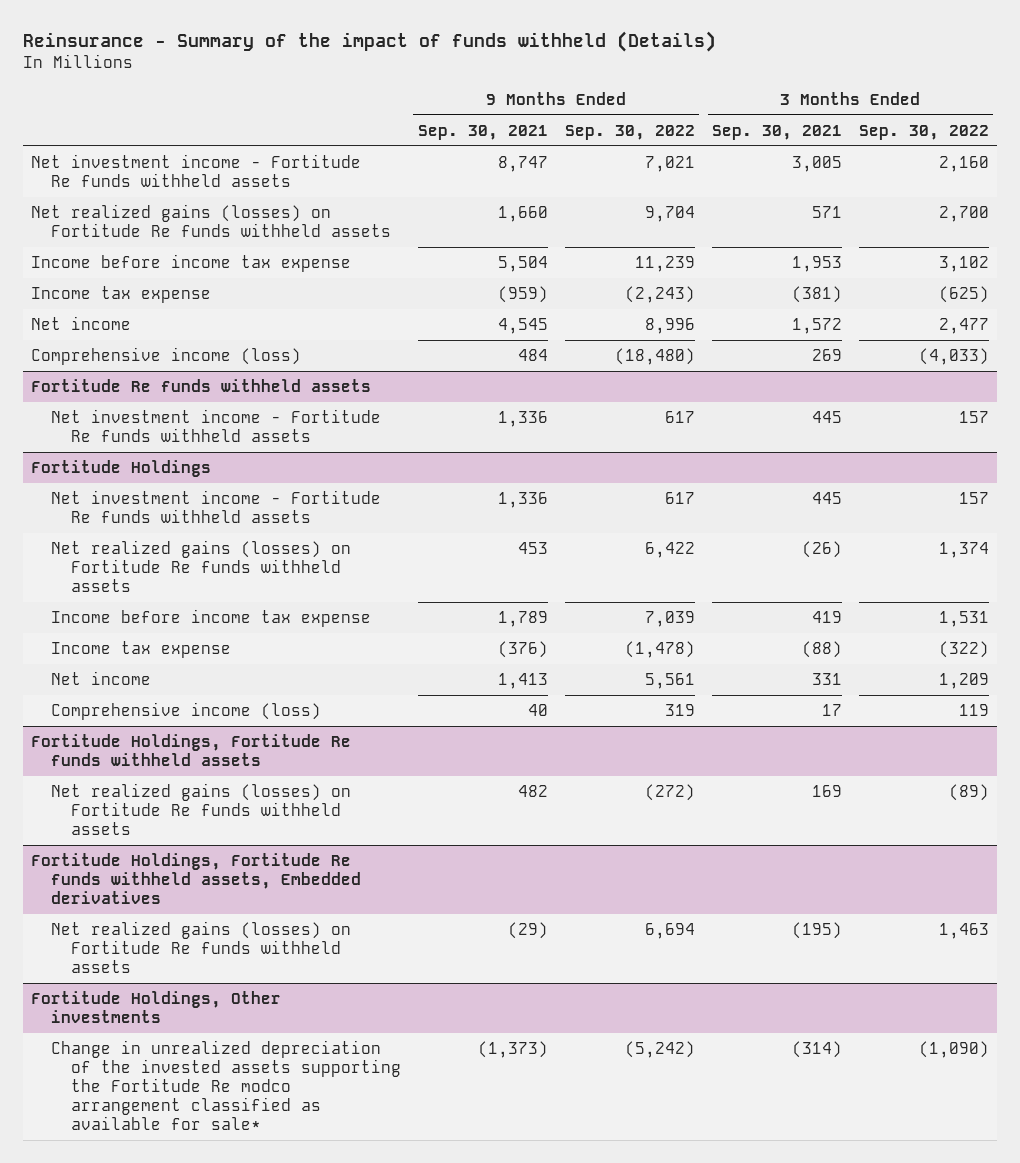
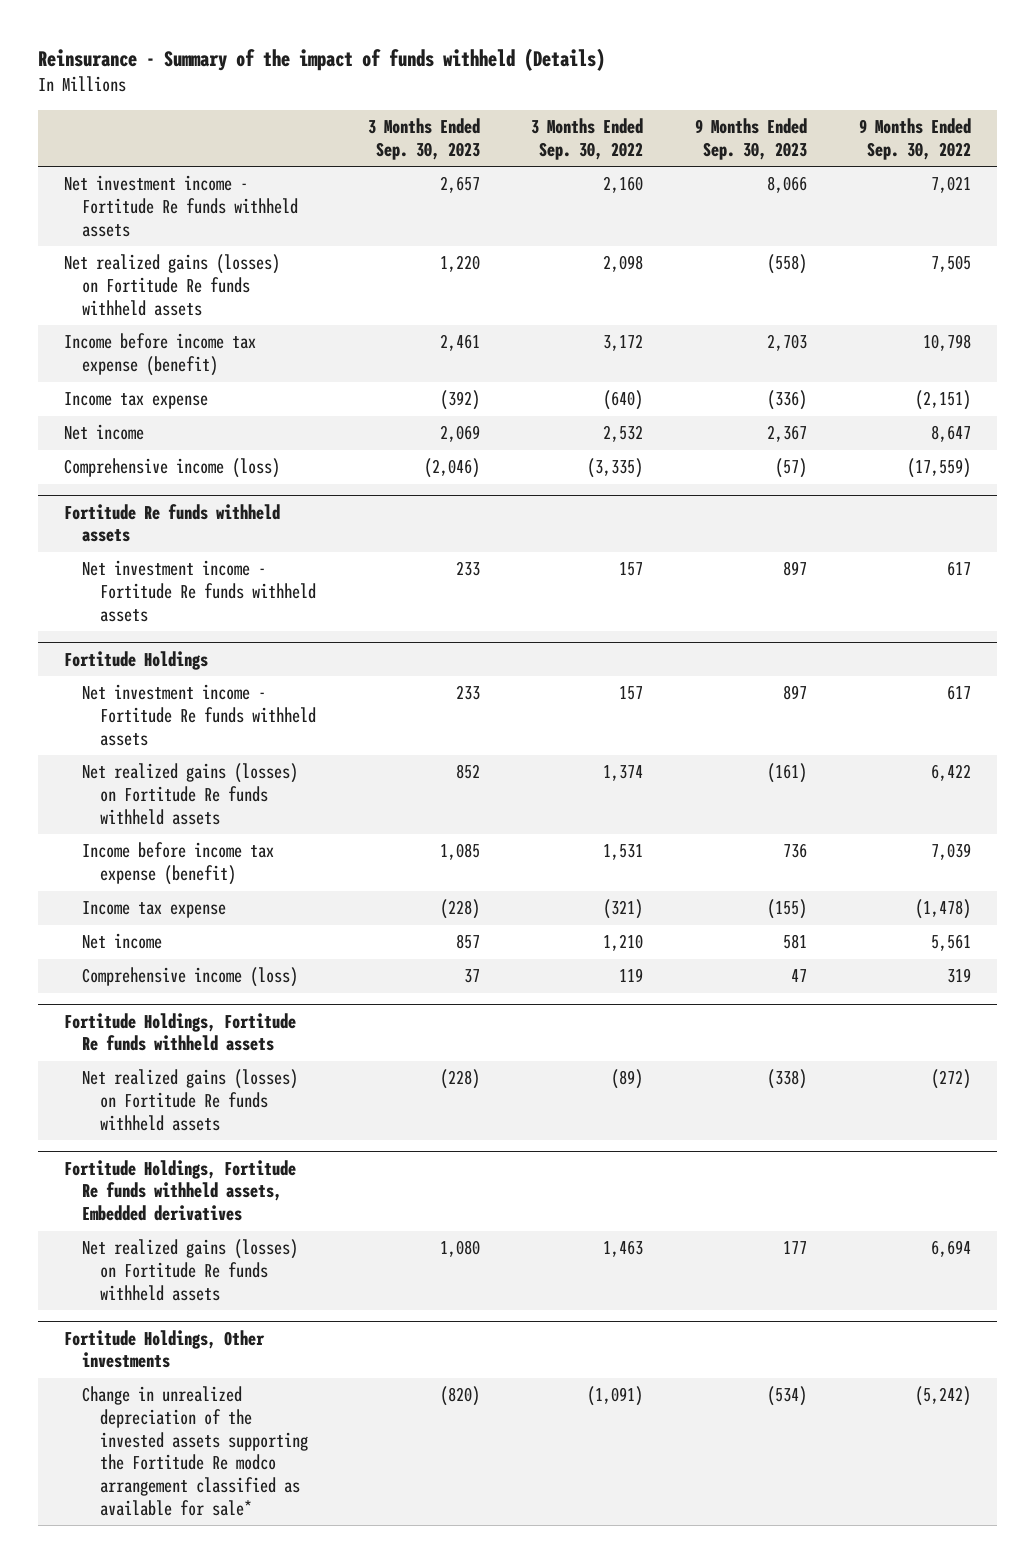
- | 9 Months Ended Sep. 30, 2021 | 9 Months Ended Sep. 30, 2022 | 3 Months Ended Sep. 30, 2021 | 3 Months Ended Sep. 30, 2022
+ | 3 Months Ended Sep. 30, 2023 | 3 Months Ended Sep. 30, 2022 | 9 Months Ended Sep. 30, 2023 | 9 Months Ended Sep. 30, 2022
- Net realized gains (losses) on Fortitude Re funds withheld assets | 1,660 | 9,704 | 571 | 2,700
- Income before income tax expense | 5,504 | 11,239 | 1,953 | 3,102
- Income tax expense | (959) | (2,243) | (381) | (625)
- Net income | 4,545 | 8,996 | 1,572 | 2,477
- Comprehensive income (loss) | 484 | (18,480) | 269 | (4,033)
+ Net realized gains (losses) on Fortitude Re funds withheld assets | 1,220 | 2,098 | (558) | 7,505
+ Income before income tax expense (benefit) | 2,461 | 3,172 | 2,703 | 10,798
+ Income tax expense | (392) | (640) | (336) | (2,151)
+ Net income | 2,069 | 2,532 | 2,367 | 8,647
+ Comprehensive income (loss) | (2,046) | (3,335) | (57) | (17,559)
@ Fortitude Holdings
- Income before income tax expense | 1,789 | 7,039 | 419 | 1,531
- Income tax expense | (376) | (1,478) | (88) | (322)
- Net income | 1,413 | 5,561 | 331 | 1,209
+ Income before income tax expense (benefit) | 1,085 | 1,531 | 736 | 7,039
+ Income tax expense | (228) | (321) | (155) | (1,478)
+ Net income | 857 | 1,210 | 581 | 5,561
@ Fortitude Holdings, Other investments
- Change in unrealized depreciation of the invested assets supporting the Fortitude Re modco arrangement classified as available for sale* | (1,373) | (5,242) | (314) | (1,090)
+ Change in unrealized depreciation of the invested assets supporting the Fortitude Re modco arrangement classified as available for sale* | (820) | (1,091) | (534) | (5,242)

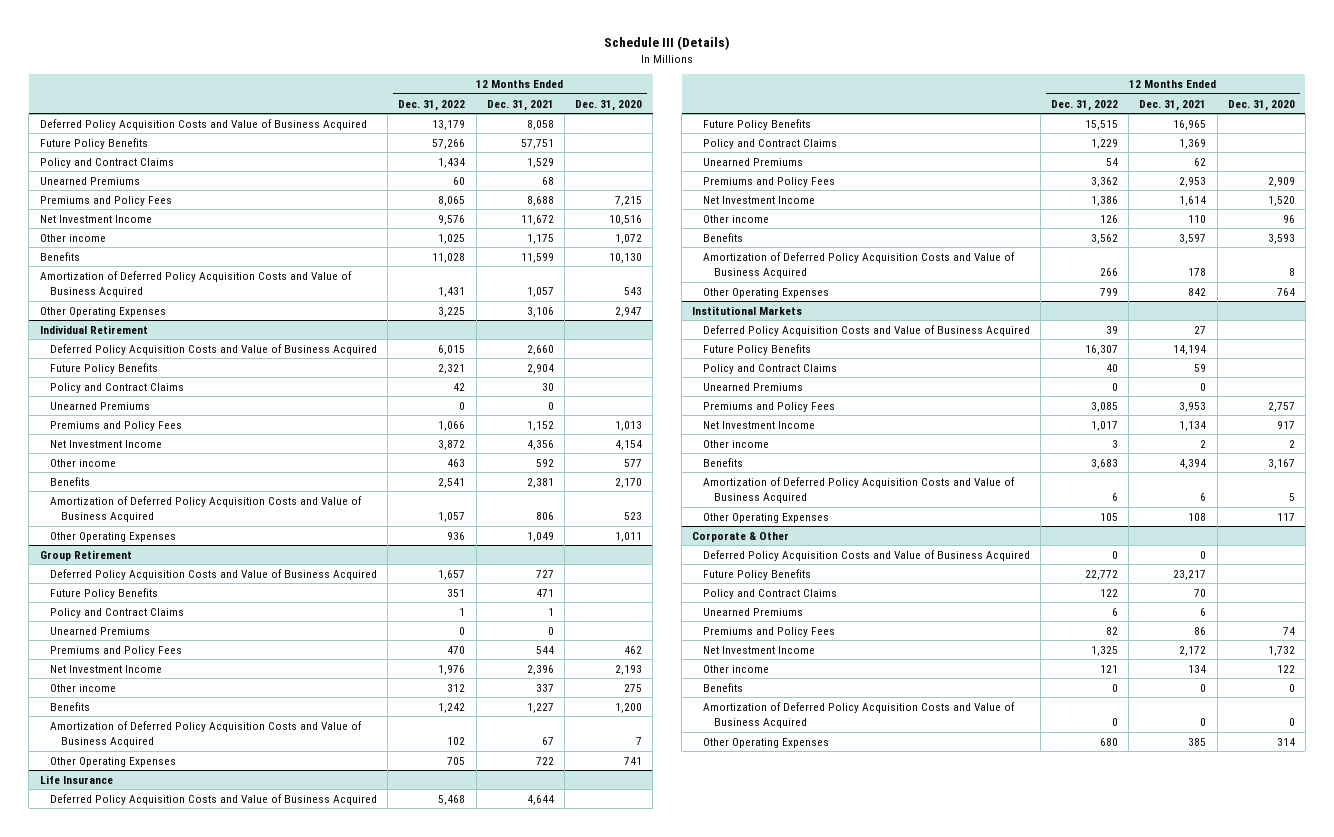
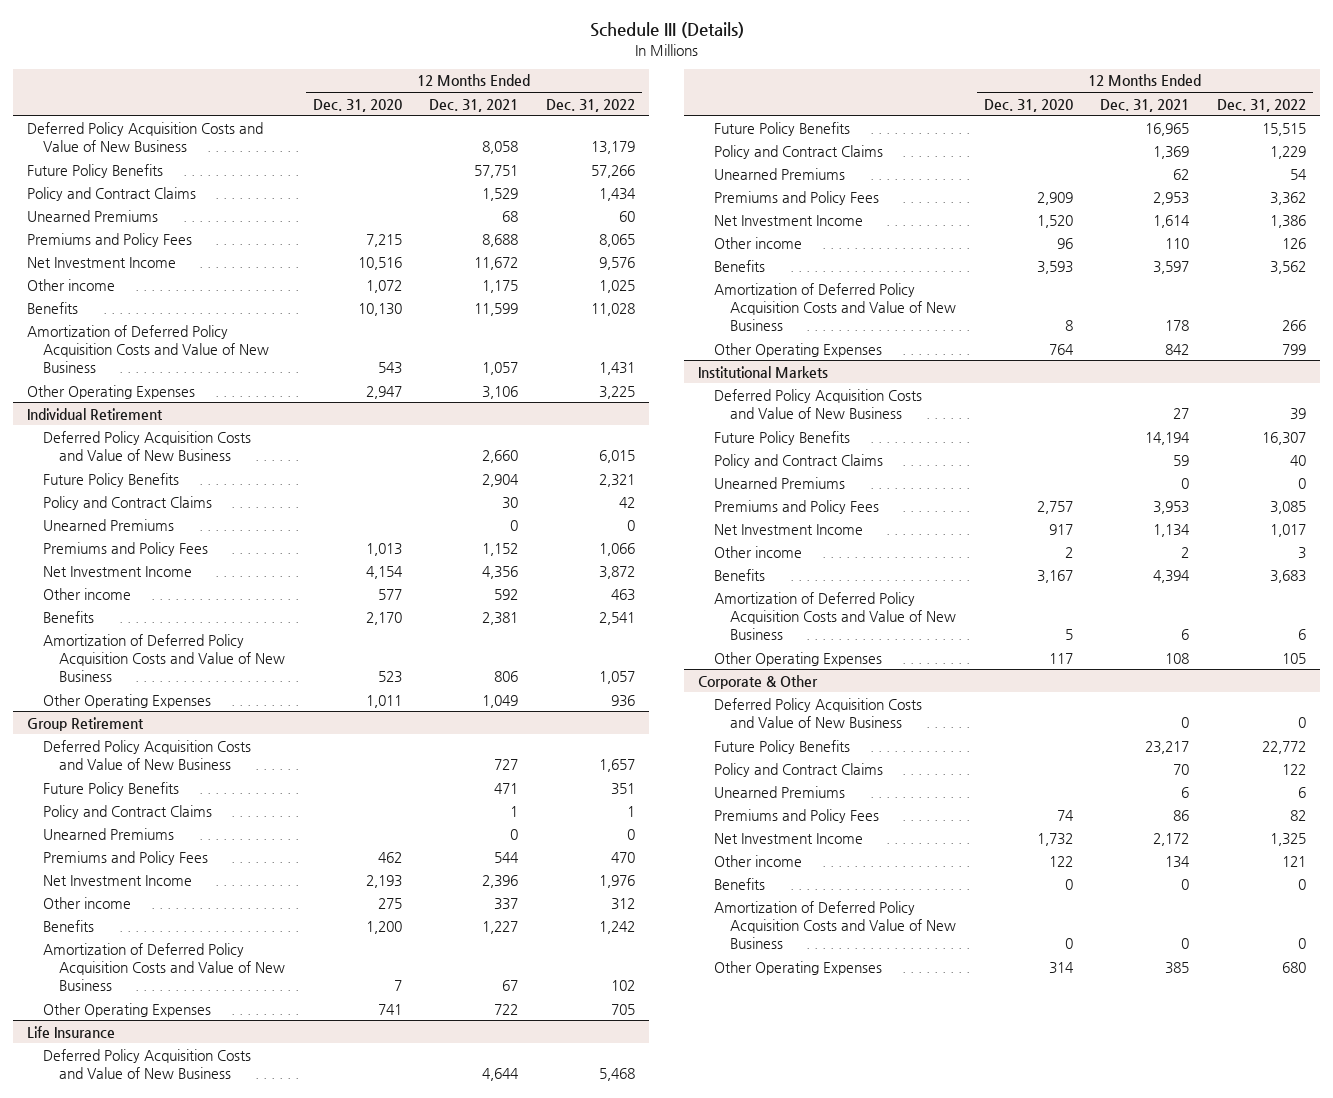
- | 12 Months Ended Dec. 31, 2022 | 12 Months Ended Dec. 31, 2021 | 12 Months Ended Dec. 31, 2020
+ | 12 Months Ended Dec. 31, 2020 | 12 Months Ended Dec. 31, 2021 | 12 Months Ended Dec. 31, 2022
- Deferred Policy Acquisition Costs and Value of Business Acquired | 13,179 | 8,058 |
+ Deferred Policy Acquisition Costs and Value of New Business | | 8,058 | 13,179
- Amortization of Deferred Policy Acquisition Costs and Value of Business Acquired | 1,431 | 1,057 | 543
+ Amortization of Deferred Policy Acquisition Costs and Value of New Business | 543 | 1,057 | 1,431
@ Individual Retirement
- Deferred Policy Acquisition Costs and Value of Business Acquired | 6,015 | 2,660 |
+ Deferred Policy Acquisition Costs and Value of New Business | | 2,660 | 6,015
- Amortization of Deferred Policy Acquisition Costs and Value of Business Acquired | 1,057 | 806 | 523
+ Amortization of Deferred Policy Acquisition Costs and Value of New Business | 523 | 806 | 1,057
@ Group Retirement
- Deferred Policy Acquisition Costs and Value of Business Acquired | 1,657 | 727 |
+ Deferred Policy Acquisition Costs and Value of New Business | | 727 | 1,657
- Amortization of Deferred Policy Acquisition Costs and Value of Business Acquired | 102 | 67 | 7
+ Amortization of Deferred Policy Acquisition Costs and Value of New Business | 7 | 67 | 102
@ Life Insurance
- Deferred Policy Acquisition Costs and Value of Business Acquired | 5,468 | 4,644 |
+ Deferred Policy Acquisition Costs and Value of New Business | | 4,644 | 5,468
- Amortization of Deferred Policy Acquisition Costs and Value of Business Acquired | 266 | 178 | 8
+ Amortization of Deferred Policy Acquisition Costs and Value of New Business | 8 | 178 | 266
@ Institutional Markets
- Deferred Policy Acquisition Costs and Value of Business Acquired | 39 | 27 |
+ Deferred Policy Acquisition Costs and Value of New Business | | 27 | 39
- Amortization of Deferred Policy Acquisition Costs and Value of Business Acquired | 6 | 6 | 5
+ Amortization of Deferred Policy Acquisition Costs and Value of New Business | 5 | 6 | 6
@ Corporate & Other
- Deferred Policy Acquisition Costs and Value of Business Acquired | 0 | 0 |
+ Deferred Policy Acquisition Costs and Value of New Business | | 0 | 0
- Amortization of Deferred Policy Acquisition Costs and Value of Business Acquired | 0 | 0 | 0
+ Amortization of Deferred Policy Acquisition Costs and Value of New Business | 0 | 0 | 0

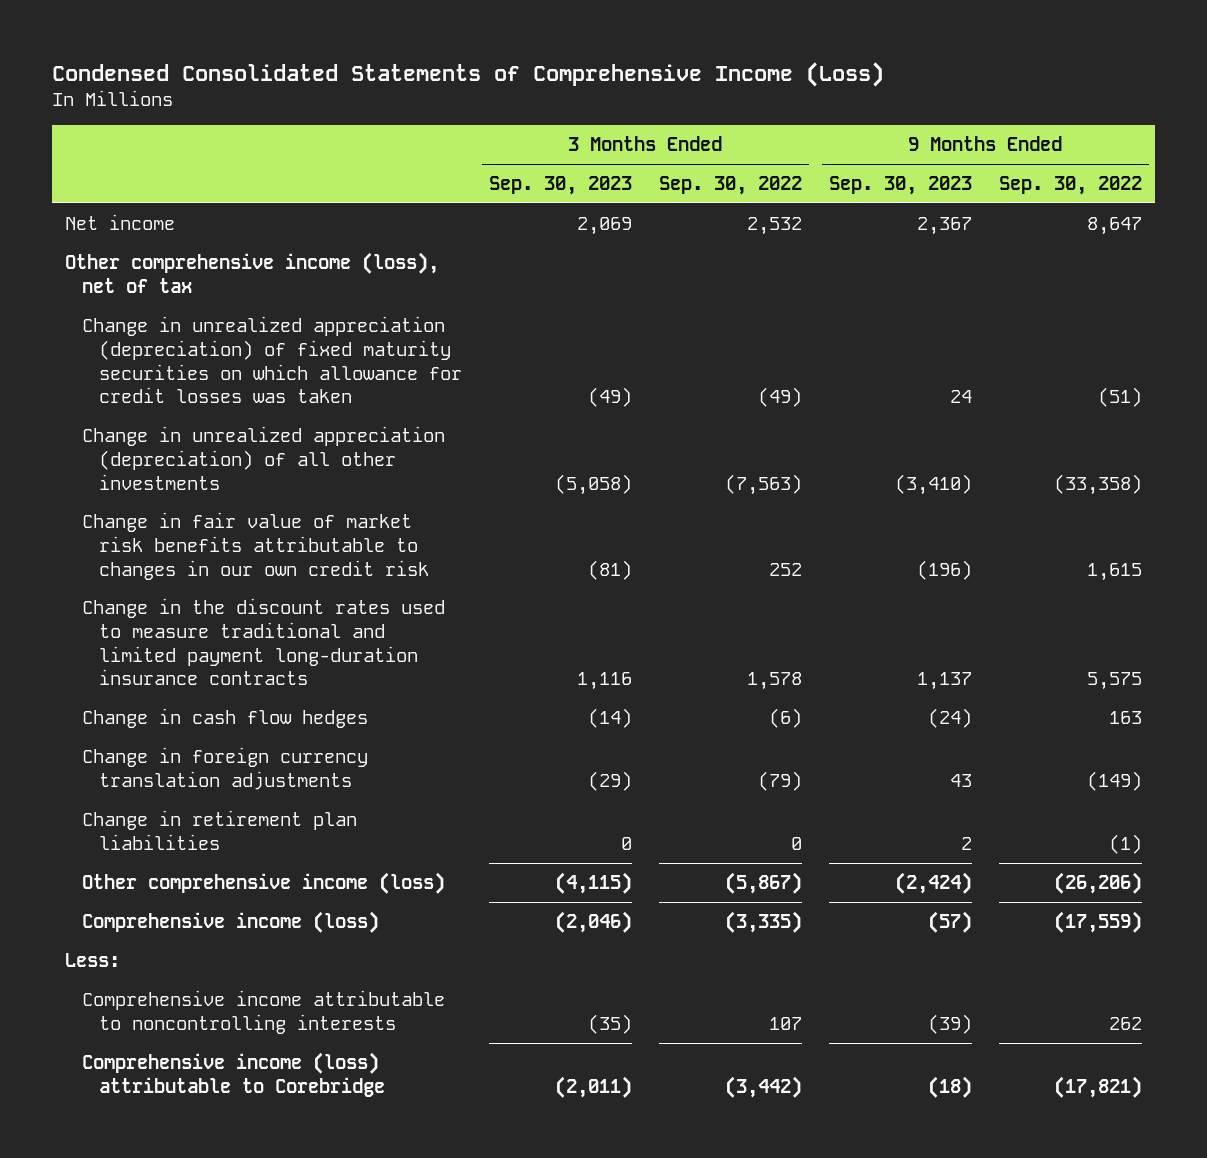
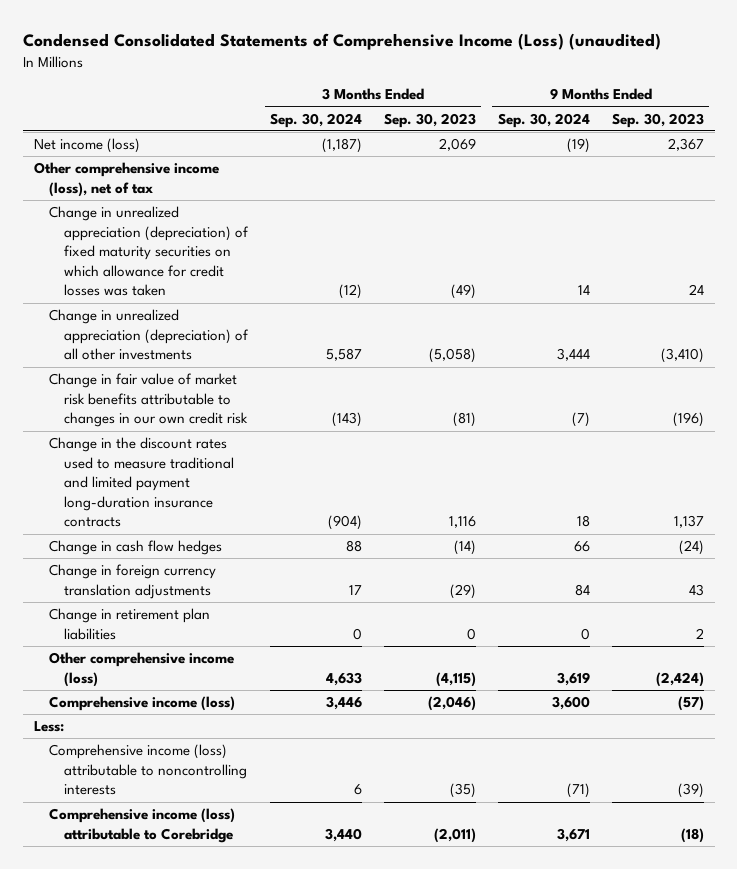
- Condensed Consolidated Statements of Comprehensive Income (Loss)
+ Condensed Consolidated Statements of Comprehensive Income (Loss) (unaudited)
- | 3 Months Ended Sep. 30, 2023 | 3 Months Ended Sep. 30, 2022 | 9 Months Ended Sep. 30, 2023 | 9 Months Ended Sep. 30, 2022
+ | 3 Months Ended Sep. 30, 2024 | 3 Months Ended Sep. 30, 2023 | 9 Months Ended Sep. 30, 2024 | 9 Months Ended Sep. 30, 2023
- Net income | 2,069 | 2,532 | 2,367 | 8,647
+ Net income (loss) | (1,187) | 2,069 | (19) | 2,367
- Comprehensive income attributable to noncontrolling interests | (35) | 107 | (39) | 262
+ Comprehensive income (loss) attributable to noncontrolling interests | 6 | (35) | (71) | (39)

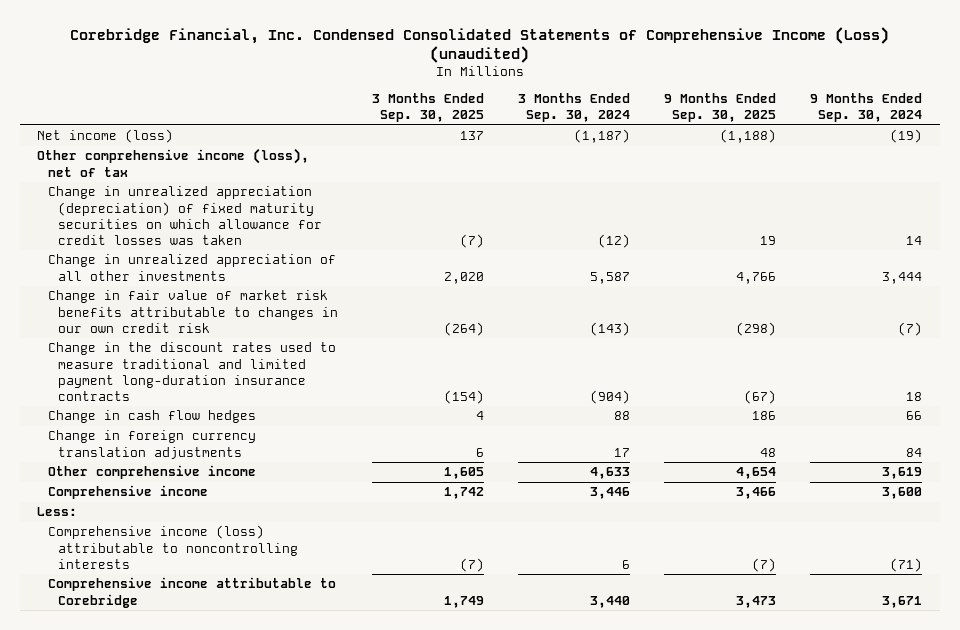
- Condensed Consolidated Statements of Comprehensive Income (Loss) (unaudited)
+ Corebridge Financial, Inc. Condensed Consolidated Statements of Comprehensive Income (Loss) (unaudited)
- | 3 Months Ended Sep. 30, 2024 | 3 Months Ended Sep. 30, 2023 | 9 Months Ended Sep. 30, 2024 | 9 Months Ended Sep. 30, 2023
+ | 3 Months Ended Sep. 30, 2025 | 3 Months Ended Sep. 30, 2024 | 9 Months Ended Sep. 30, 2025 | 9 Months Ended Sep. 30, 2024
- Change in unrealized appreciation (depreciation) of all other investments | 5,587 | (5,058) | 3,444 | (3,410)
+ Change in unrealized appreciation of all other investments | 2,020 | 5,587 | 4,766 | 3,444
- Change in retirement plan liabilities | 0 | 0 | 0 | 2
- Other comprehensive income (loss) | 4,633 | (4,115) | 3,619 | (2,424)
- Comprehensive income (loss) | 3,446 | (2,046) | 3,600 | (57)
+ Other comprehensive income | 1,605 | 4,633 | 4,654 | 3,619
+ Comprehensive income | 1,742 | 3,446 | 3,466 | 3,600
- Comprehensive income (loss) attributable to Corebridge | 3,440 | (2,011) | 3,671 | (18)
+ Comprehensive income attributable to Corebridge | 1,749 | 3,440 | 3,473 | 3,671

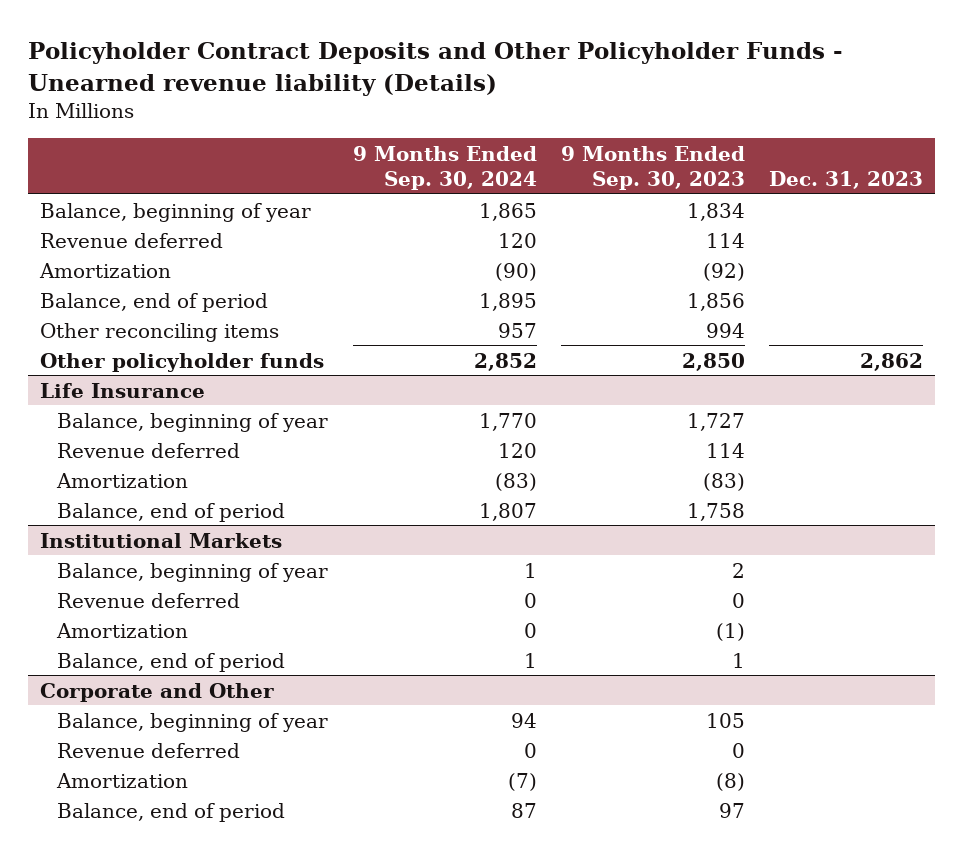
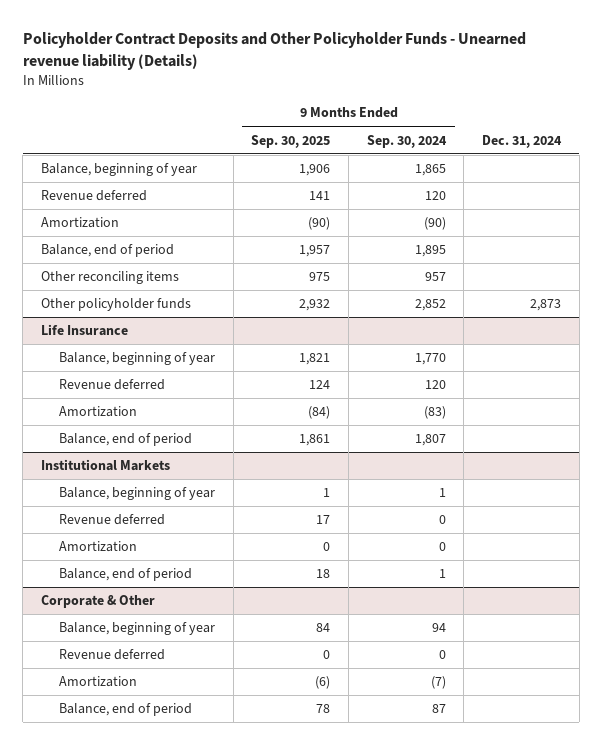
- | 9 Months Ended Sep. 30, 2024 | 9 Months Ended Sep. 30, 2023 | Dec. 31, 2023
+ | 9 Months Ended Sep. 30, 2025 | 9 Months Ended Sep. 30, 2024 | Dec. 31, 2024
- Corporate and Other
+ Corporate & Other

